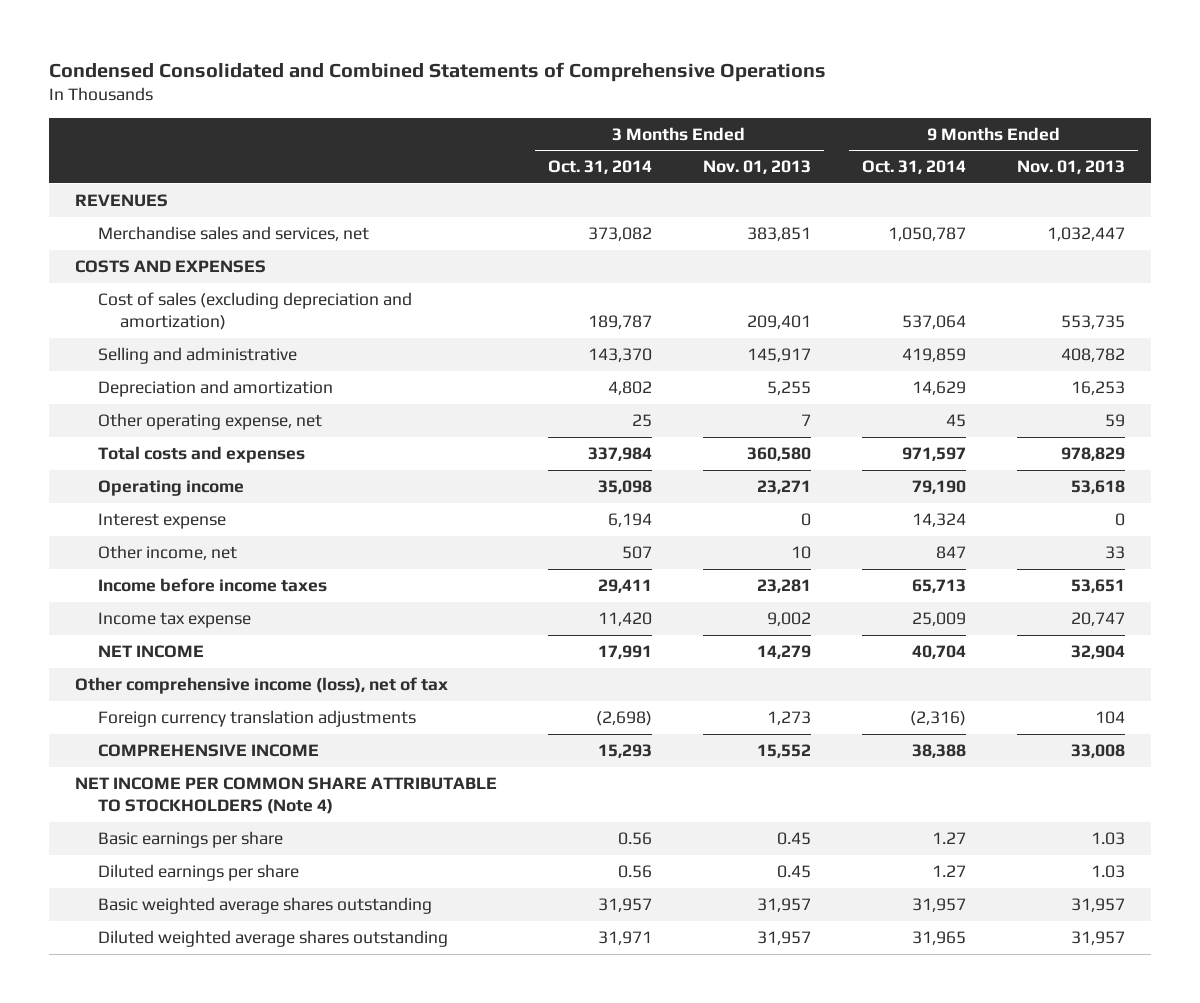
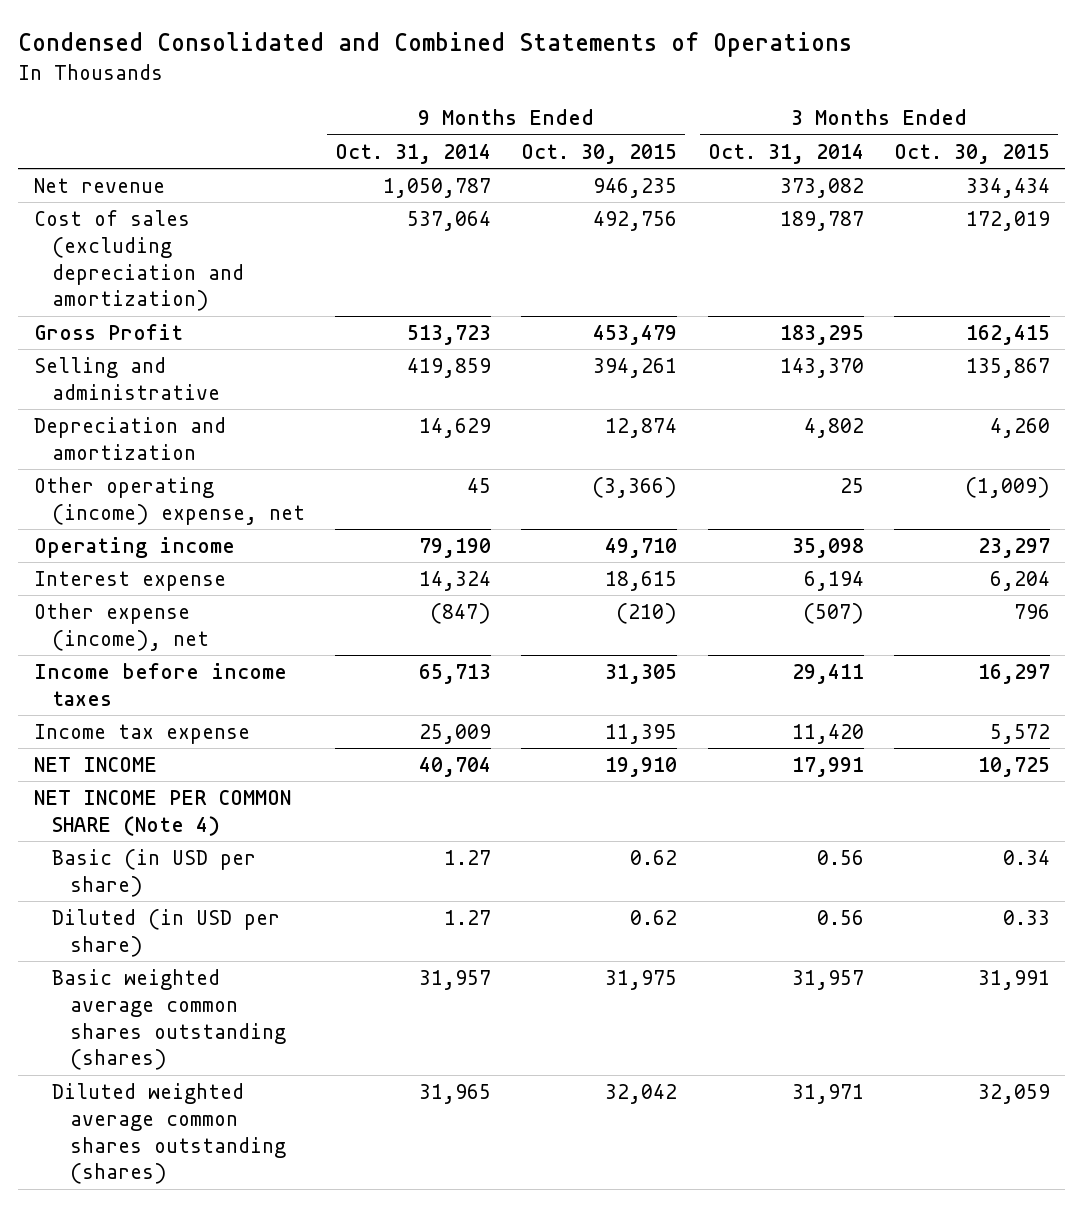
- Condensed Consolidated and Combined Statements of Comprehensive Operations
+ Condensed Consolidated and Combined Statements of Operations
- | 3 Months Ended Oct. 31, 2014 | 3 Months Ended Nov. 01, 2013 | 9 Months Ended Oct. 31, 2014 | 9 Months Ended Nov. 01, 2013
+ | 9 Months Ended Oct. 31, 2014 | 9 Months Ended Oct. 30, 2015 | 3 Months Ended Oct. 31, 2014 | 3 Months Ended Oct. 30, 2015
- REVENUES
- Merchandise sales and services, net | 373,082 | 383,851 | 1,050,787 | 1,032,447
- COSTS AND EXPENSES
+ Net revenue | 1,050,787 | 946,235 | 373,082 | 334,434
+ Gross Profit | 513,723 | 453,479 | 183,295 | 162,415
- Other operating expense, net | 25 | 7 | 45 | 59
- Total costs and expenses | 337,984 | 360,580 | 971,597 | 978,829
+ Other operating (income) expense, net | 45 | (3,366) | 25 | (1,009)
- Other income, net | 507 | 10 | 847 | 33
+ Other expense (income), net | (847) | (210) | (507) | 796
- Other comprehensive income (loss), net of tax
- Foreign currency translation adjustments | (2,698) | 1,273 | (2,316) | 104
- COMPREHENSIVE INCOME | 15,293 | 15,552 | 38,388 | 33,008
- NET INCOME PER COMMON SHARE ATTRIBUTABLE TO STOCKHOLDERS (Note 4)
- Basic earnings per share | 0.56 | 0.45 | 1.27 | 1.03
- Diluted earnings per share | 0.56 | 0.45 | 1.27 | 1.03
- Basic weighted average shares outstanding | 31,957 | 31,957 | 31,957 | 31,957
- Diluted weighted average shares outstanding | 31,971 | 31,957 | 31,965 | 31,957
+ NET INCOME PER COMMON SHARE (Note 4)
+ Basic (in USD per share) | 1.27 | 0.62 | 0.56 | 0.34
+ Diluted (in USD per share) | 1.27 | 0.62 | 0.56 | 0.33
+ Basic weighted average common shares outstanding (shares) | 31,957 | 31,975 | 31,957 | 31,991
+ Diluted weighted average common shares outstanding (shares) | 31,965 | 32,042 | 31,971 | 32,059

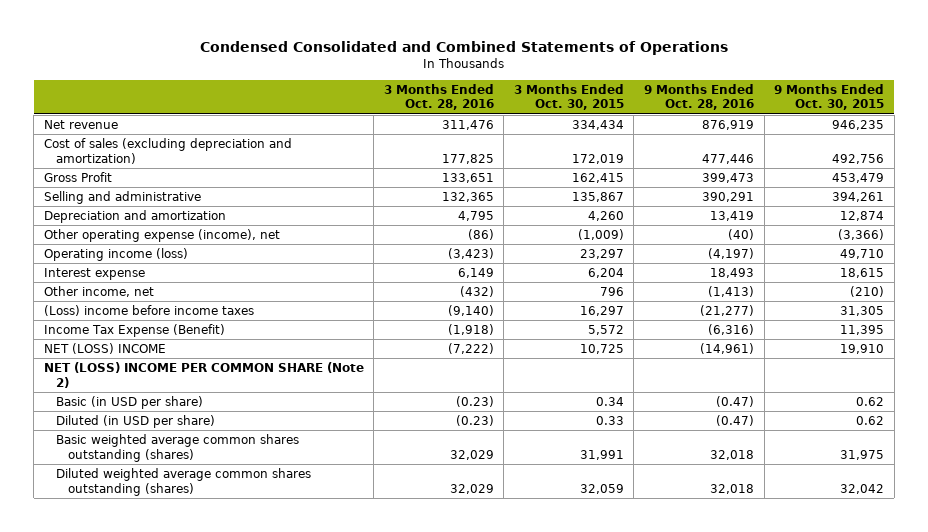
- | 9 Months Ended Oct. 31, 2014 | 9 Months Ended Oct. 30, 2015 | 3 Months Ended Oct. 31, 2014 | 3 Months Ended Oct. 30, 2015
+ | 3 Months Ended Oct. 28, 2016 | 3 Months Ended Oct. 30, 2015 | 9 Months Ended Oct. 28, 2016 | 9 Months Ended Oct. 30, 2015
- Other operating (income) expense, net | 45 | (3,366) | 25 | (1,009)
- Operating income | 79,190 | 49,710 | 35,098 | 23,297
+ Other operating expense (income), net | (86) | (1,009) | (40) | (3,366)
+ Operating income (loss) | (3,423) | 23,297 | (4,197) | 49,710
- Other expense (income), net | (847) | (210) | (507) | 796
- Income before income taxes | 65,713 | 31,305 | 29,411 | 16,297
- Income tax expense | 25,009 | 11,395 | 11,420 | 5,572
- NET INCOME | 40,704 | 19,910 | 17,991 | 10,725
- NET INCOME PER COMMON SHARE (Note 4)
+ Other income, net | (432) | 796 | (1,413) | (210)
+ (Loss) income before income taxes | (9,140) | 16,297 | (21,277) | 31,305
+ Income Tax Expense (Benefit) | (1,918) | 5,572 | (6,316) | 11,395
+ NET (LOSS) INCOME | (7,222) | 10,725 | (14,961) | 19,910
+ NET (LOSS) INCOME PER COMMON SHARE (Note 2)

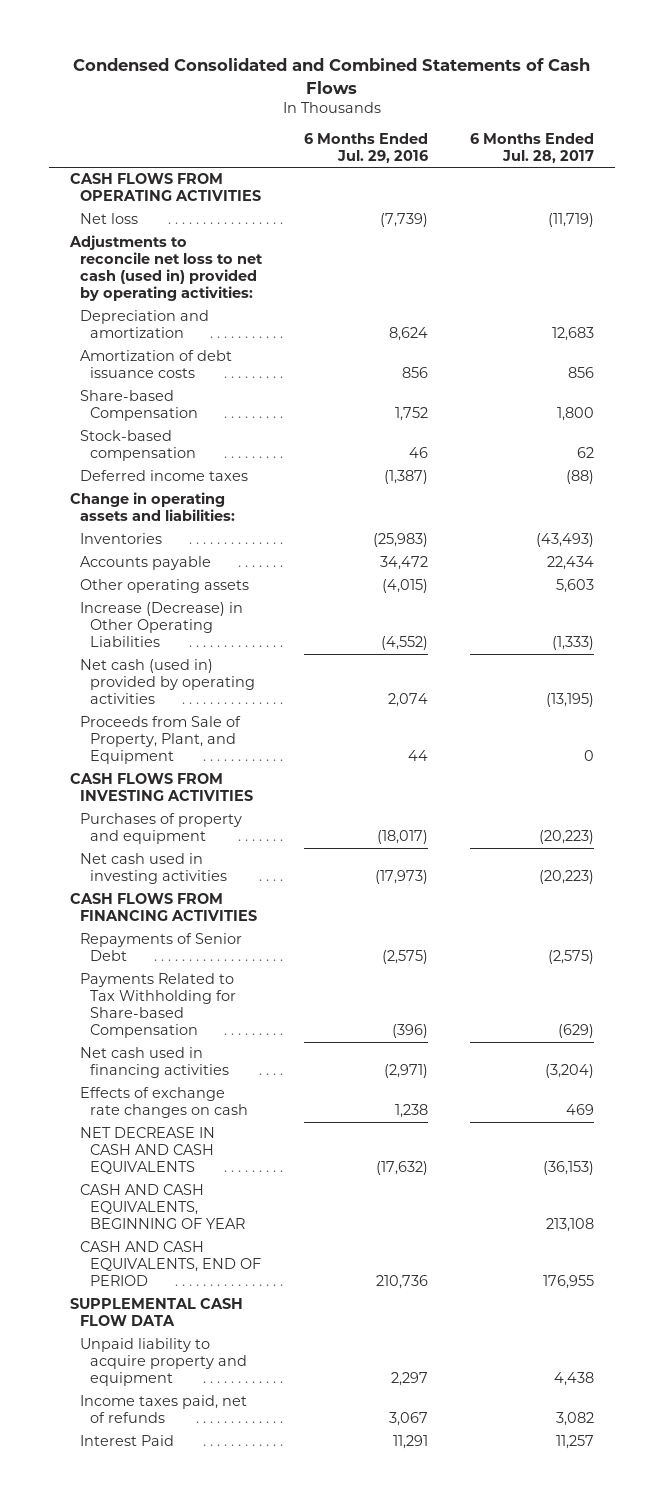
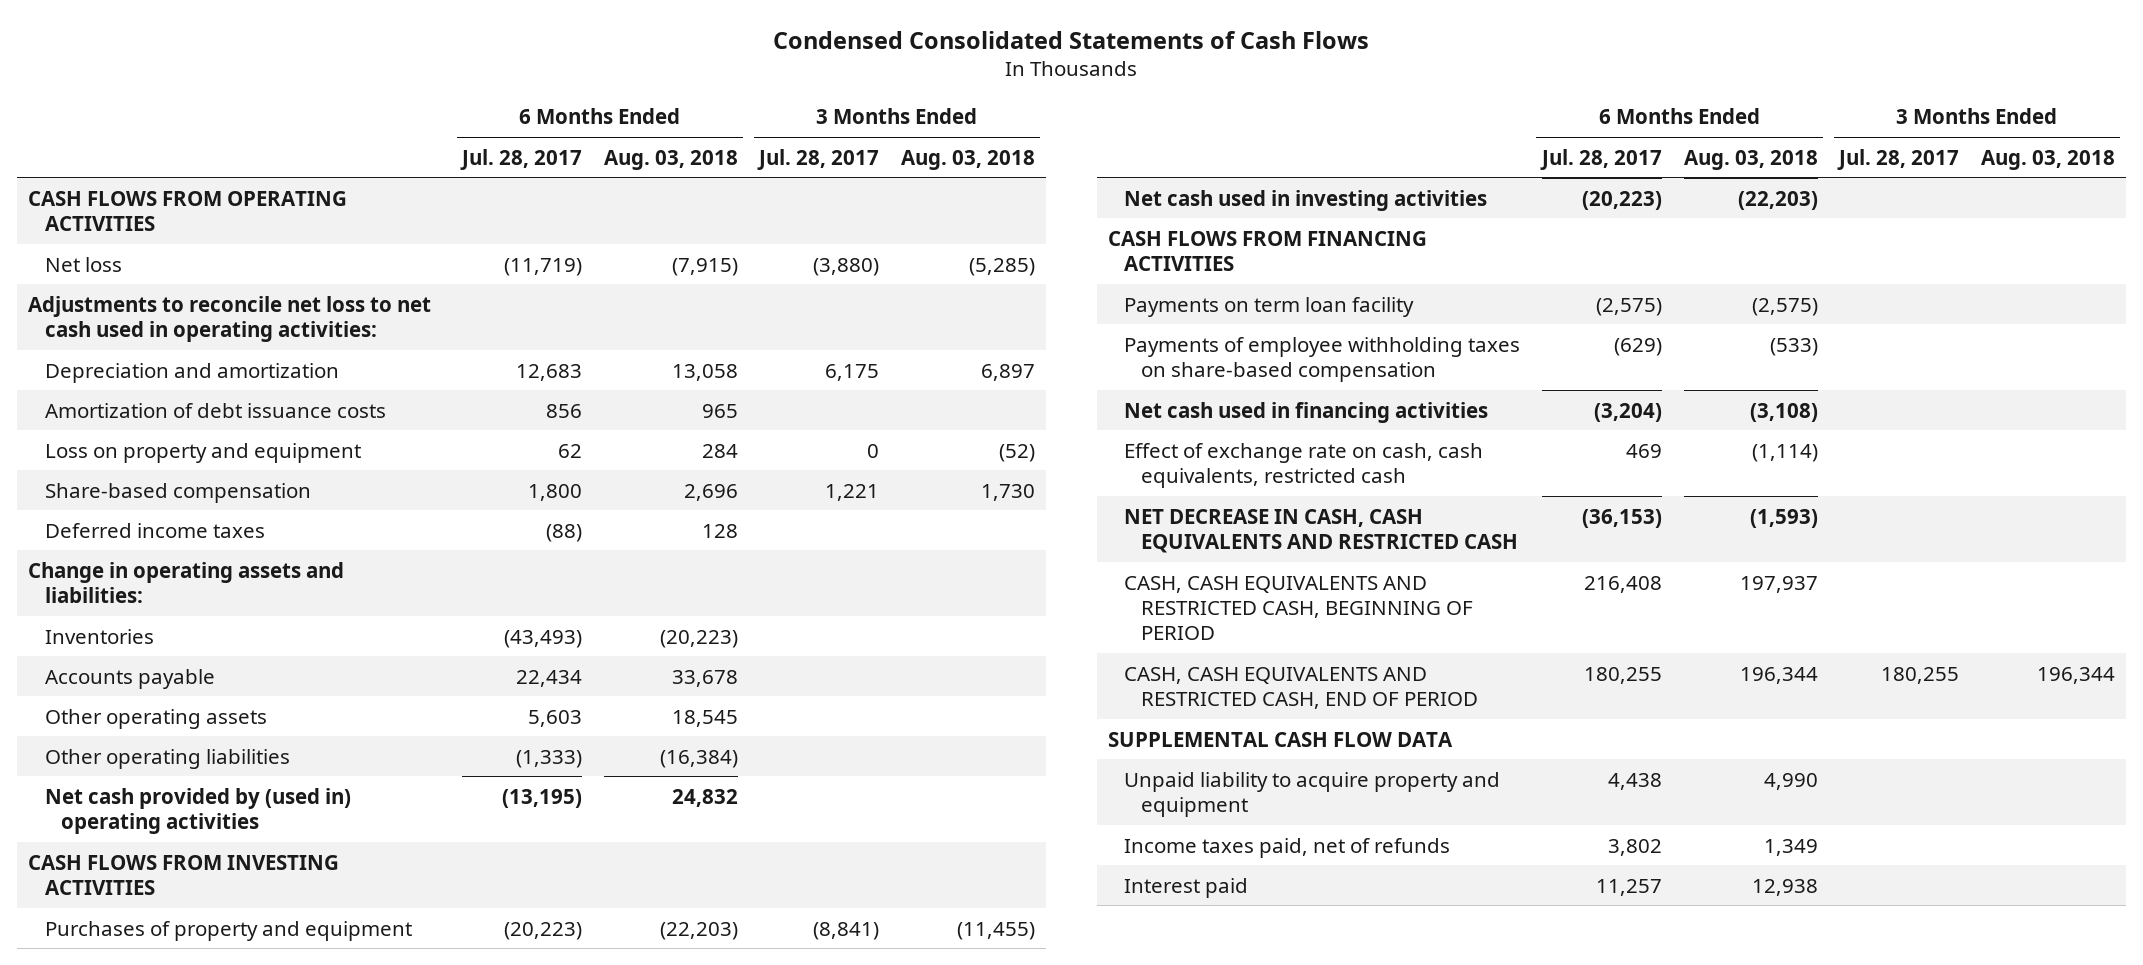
- Condensed Consolidated and Combined Statements of Cash Flows
+ Condensed Consolidated Statements of Cash Flows
- | 6 Months Ended Jul. 29, 2016 | 6 Months Ended Jul. 28, 2017
+ | 6 Months Ended Jul. 28, 2017 | 6 Months Ended Aug. 03, 2018 | 3 Months Ended Jul. 28, 2017 | 3 Months Ended Aug. 03, 2018
- Adjustments to reconcile net loss to net cash (used in) provided by operating activities:
+ Adjustments to reconcile net loss to net cash used in operating activities:
- Share-based Compensation | 1,752 | 1,800
- Stock-based compensation | 46 | 62
+ Loss on property and equipment | 62 | 284 | 0 | (52)
+ Share-based compensation | 1,800 | 2,696 | 1,221 | 1,730
- Increase (Decrease) in Other Operating Liabilities | (4,552) | (1,333)
- Net cash (used in) provided by operating activities | 2,074 | (13,195)
- Proceeds from Sale of Property, Plant, and Equipment | 44 | 0
+ Other operating liabilities | (1,333) | (16,384) | |
+ Net cash provided by (used in) operating activities | (13,195) | 24,832 | |
- Repayments of Senior Debt | (2,575) | (2,575)
- Payments Related to Tax Withholding for Share-based Compensation | (396) | (629)
+ Payments on term loan facility | (2,575) | (2,575) | |
+ Payments of employee withholding taxes on share-based compensation | (629) | (533) | |
- Effects of exchange rate changes on cash | 1,238 | 469
- NET DECREASE IN CASH AND CASH EQUIVALENTS | (17,632) | (36,153)
- CASH AND CASH EQUIVALENTS, BEGINNING OF YEAR | | 213,108
- CASH AND CASH EQUIVALENTS, END OF PERIOD | 210,736 | 176,955
+ Effect of exchange rate on cash, cash equivalents, restricted cash | 469 | (1,114) | |
+ NET DECREASE IN CASH, CASH EQUIVALENTS AND RESTRICTED CASH | (36,153) | (1,593) | |
+ CASH, CASH EQUIVALENTS AND RESTRICTED CASH, BEGINNING OF PERIOD | 216,408 | 197,937 | |
+ CASH, CASH EQUIVALENTS AND RESTRICTED CASH, END OF PERIOD | 180,255 | 196,344 | 180,255 | 196,344
- Income taxes paid, net of refunds | 3,067 | 3,082
- Interest Paid | 11,291 | 11,257
+ Income taxes paid, net of refunds | 3,802 | 1,349 | |
+ Interest paid | 11,257 | 12,938 | |

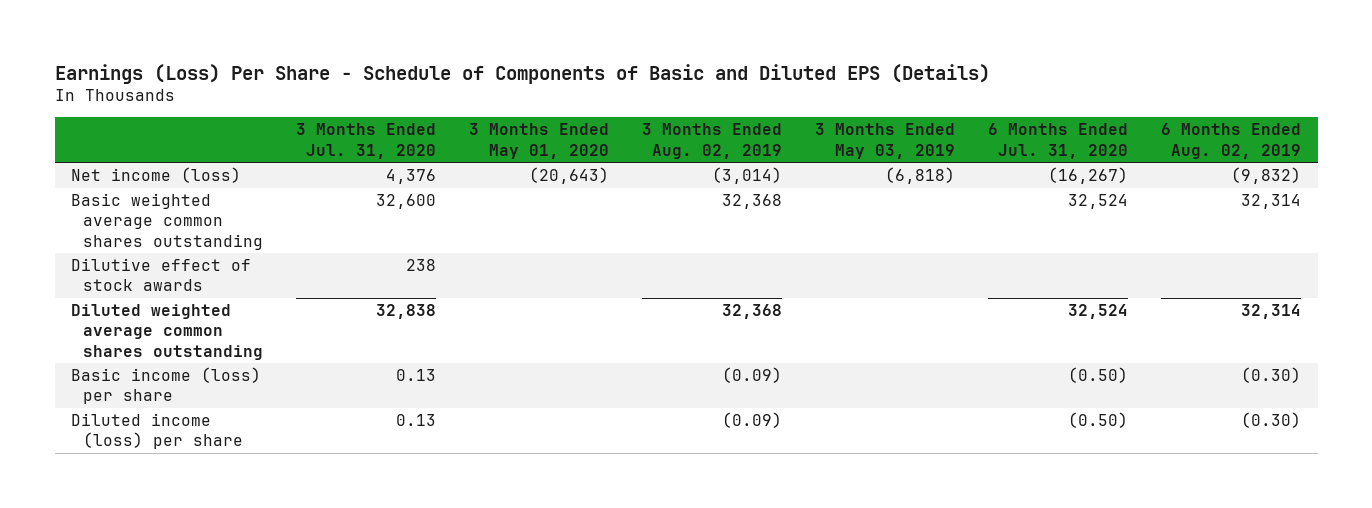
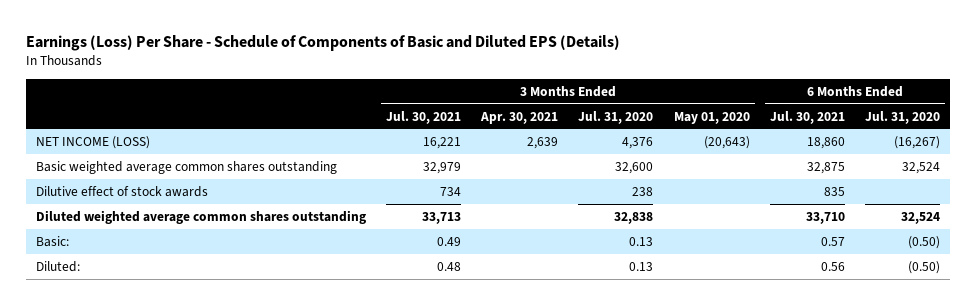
- | 3 Months Ended Jul. 31, 2020 | 3 Months Ended May 01, 2020 | 3 Months Ended Aug. 02, 2019 | 3 Months Ended May 03, 2019 | 6 Months Ended Jul. 31, 2020 | 6 Months Ended Aug. 02, 2019
+ | 3 Months Ended Jul. 30, 2021 | 3 Months Ended Apr. 30, 2021 | 3 Months Ended Jul. 31, 2020 | 3 Months Ended May 01, 2020 | 6 Months Ended Jul. 30, 2021 | 6 Months Ended Jul. 31, 2020
- Net income (loss) | 4,376 | (20,643) | (3,014) | (6,818) | (16,267) | (9,832)
+ NET INCOME (LOSS) | 16,221 | 2,639 | 4,376 | (20,643) | 18,860 | (16,267)
- Basic income (loss) per share | 0.13 | | (0.09) | | (0.50) | (0.30)
- Diluted income (loss) per share | 0.13 | | (0.09) | | (0.50) | (0.30)
+ Basic: | 0.49 | | 0.13 | | 0.57 | (0.50)
+ Diluted: | 0.48 | | 0.13 | | 0.56 | (0.50)

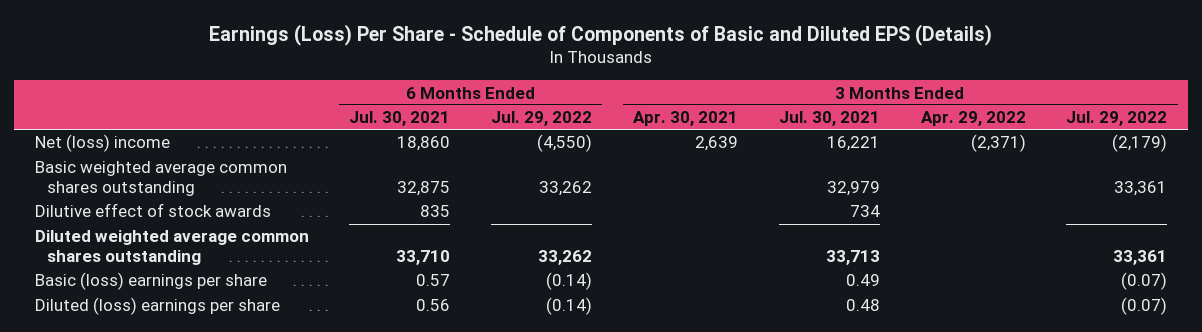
- | 3 Months Ended Jul. 30, 2021 | 3 Months Ended Apr. 30, 2021 | 3 Months Ended Jul. 31, 2020 | 3 Months Ended May 01, 2020 | 6 Months Ended Jul. 30, 2021 | 6 Months Ended Jul. 31, 2020
+ | 6 Months Ended Jul. 30, 2021 | 6 Months Ended Jul. 29, 2022 | 3 Months Ended Apr. 30, 2021 | 3 Months Ended Jul. 30, 2021 | 3 Months Ended Apr. 29, 2022 | 3 Months Ended Jul. 29, 2022
- NET INCOME (LOSS) | 16,221 | 2,639 | 4,376 | (20,643) | 18,860 | (16,267)
+ Net (loss) income | 18,860 | (4,550) | 2,639 | 16,221 | (2,371) | (2,179)
- Basic: | 0.49 | | 0.13 | | 0.57 | (0.50)
- Diluted: | 0.48 | | 0.13 | | 0.56 | (0.50)
+ Basic (loss) earnings per share | 0.57 | (0.14) | | 0.49 | | (0.07)
+ Diluted (loss) earnings per share | 0.56 | (0.14) | | 0.48 | | (0.07)

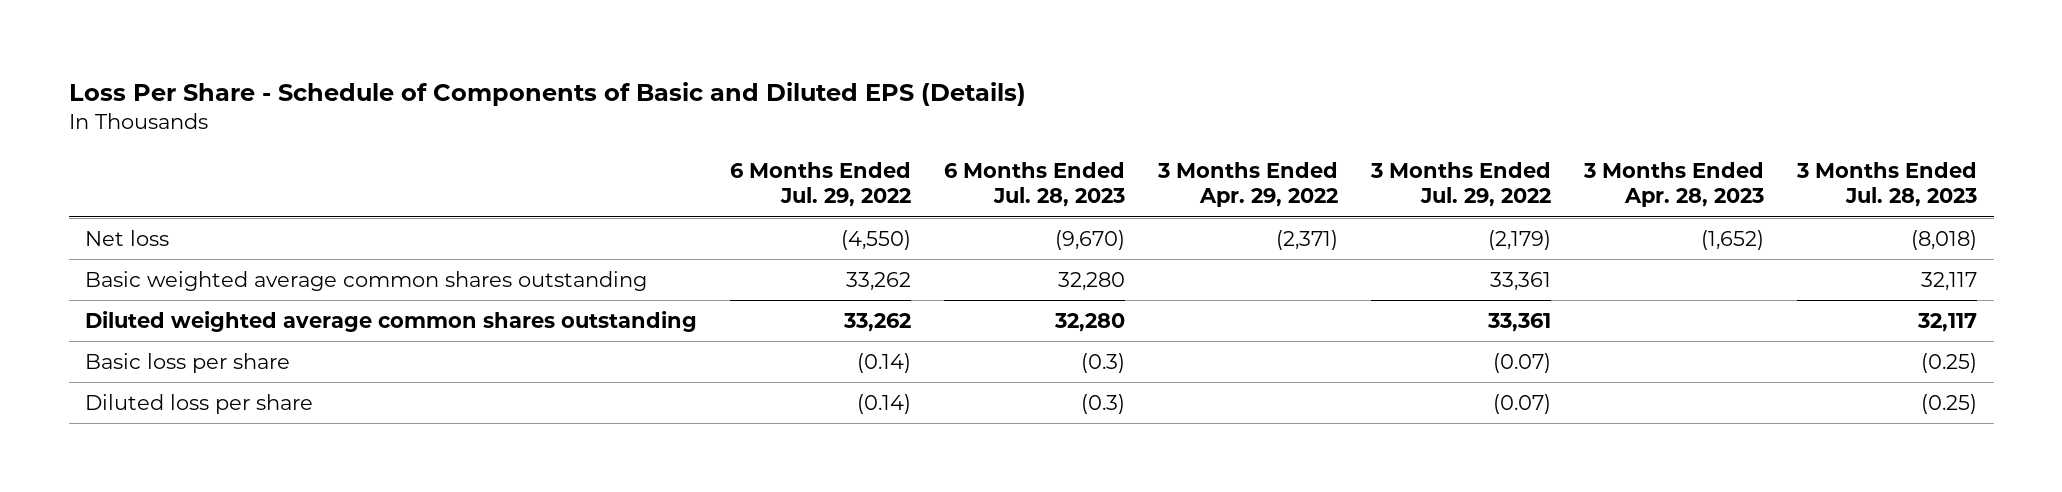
- Earnings (Loss) Per Share - Schedule of Components of Basic and Diluted EPS (Details)
+ Loss Per Share - Schedule of Components of Basic and Diluted EPS (Details)
- | 6 Months Ended Jul. 30, 2021 | 6 Months Ended Jul. 29, 2022 | 3 Months Ended Apr. 30, 2021 | 3 Months Ended Jul. 30, 2021 | 3 Months Ended Apr. 29, 2022 | 3 Months Ended Jul. 29, 2022
+ | 6 Months Ended Jul. 29, 2022 | 6 Months Ended Jul. 28, 2023 | 3 Months Ended Apr. 29, 2022 | 3 Months Ended Jul. 29, 2022 | 3 Months Ended Apr. 28, 2023 | 3 Months Ended Jul. 28, 2023
- Net (loss) income | 18,860 | (4,550) | 2,639 | 16,221 | (2,371) | (2,179)
+ Net loss | (4,550) | (9,670) | (2,371) | (2,179) | (1,652) | (8,018)
- Dilutive effect of stock awards | 835 | | | 734 | |
- Basic (loss) earnings per share | 0.57 | (0.14) | | 0.49 | | (0.07)
- Diluted (loss) earnings per share | 0.56 | (0.14) | | 0.48 | | (0.07)
+ Basic loss per share | (0.14) | (0.3) | | (0.07) | | (0.25)
+ Diluted loss per share | (0.14) | (0.3) | | (0.07) | | (0.25)

